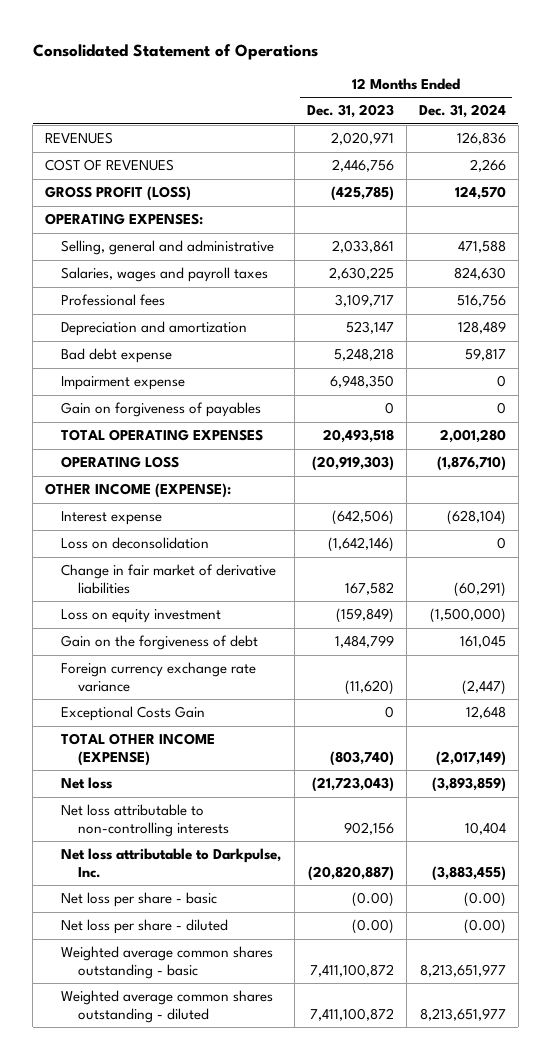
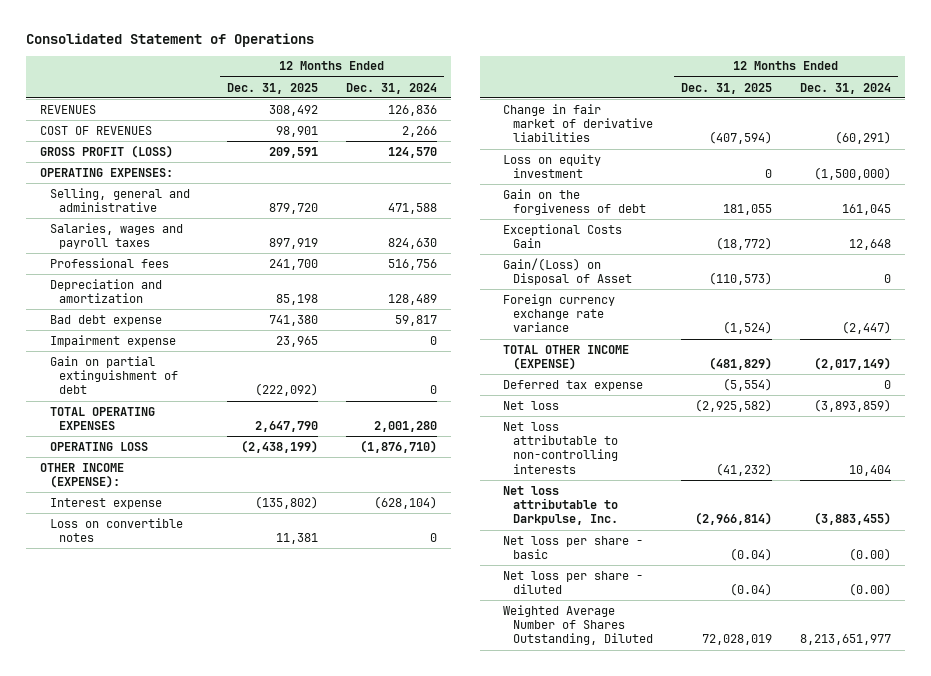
- | 12 Months Ended Dec. 31, 2023 | 12 Months Ended Dec. 31, 2024
+ | 12 Months Ended Dec. 31, 2025 | 12 Months Ended Dec. 31, 2024
- Gain on forgiveness of payables | 0 | 0
+ Gain on partial extinguishment of debt | (222,092) | 0
- Loss on deconsolidation | (1,642,146) | 0
+ Loss on convertible notes | 11,381 | 0
+ Gain/(Loss) on Disposal of Asset | (110,573) | 0
moved down: Foreign currency exchange rate variance | (1,524) | (2,447)
+ Deferred tax expense | (5,554) | 0
- Weighted average common shares outstanding - basic | 7,411,100,872 | 8,213,651,977
- Weighted average common shares outstanding - diluted | 7,411,100,872 | 8,213,651,977
+ Weighted Average Number of Shares Outstanding, Diluted | 72,028,019 | 8,213,651,977

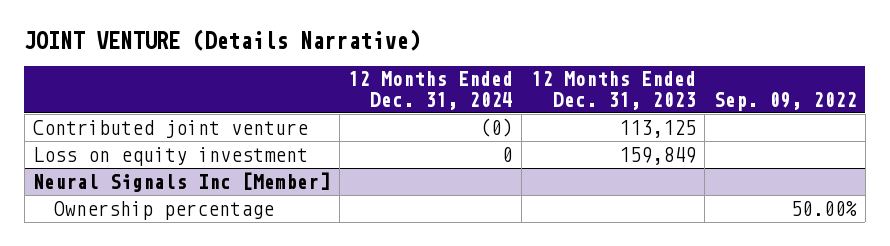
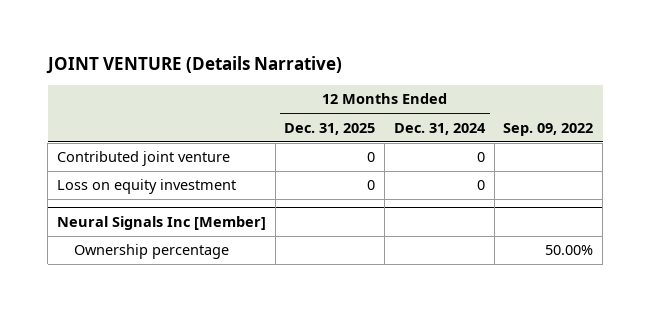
- | 12 Months Ended Dec. 31, 2024 | 12 Months Ended Dec. 31, 2023 | Sep. 09, 2022
+ | 12 Months Ended Dec. 31, 2025 | 12 Months Ended Dec. 31, 2024 | Sep. 09, 2022
- Contributed joint venture | (0) | 113,125 |
+ Contributed joint venture | 0 | 0 |

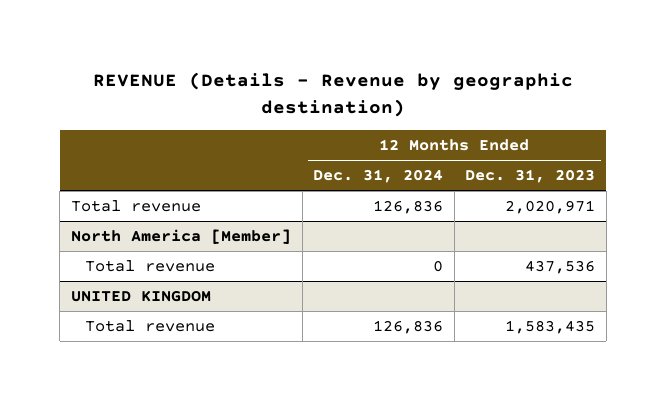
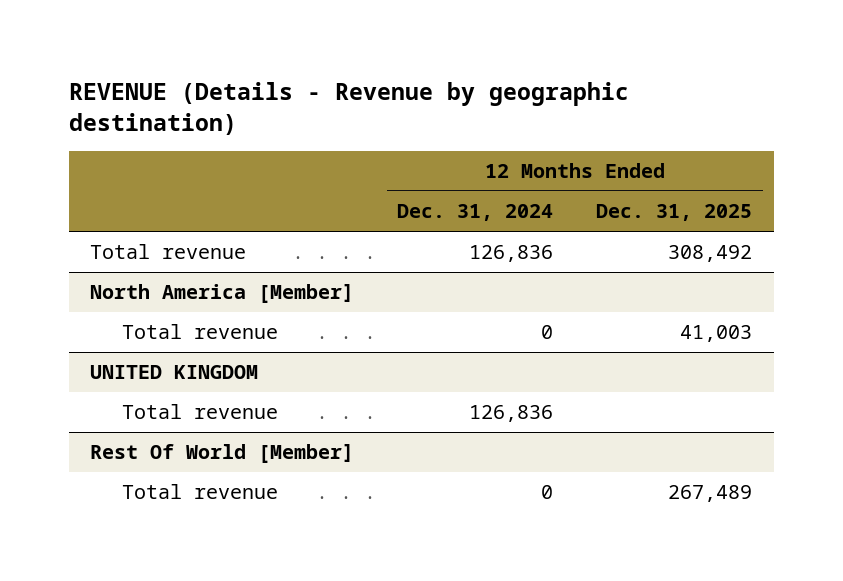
- | 12 Months Ended Dec. 31, 2024 | 12 Months Ended Dec. 31, 2023
+ | 12 Months Ended Dec. 31, 2024 | 12 Months Ended Dec. 31, 2025
+ Rest Of World [Member]
+ Total revenue | 0 | 267,489

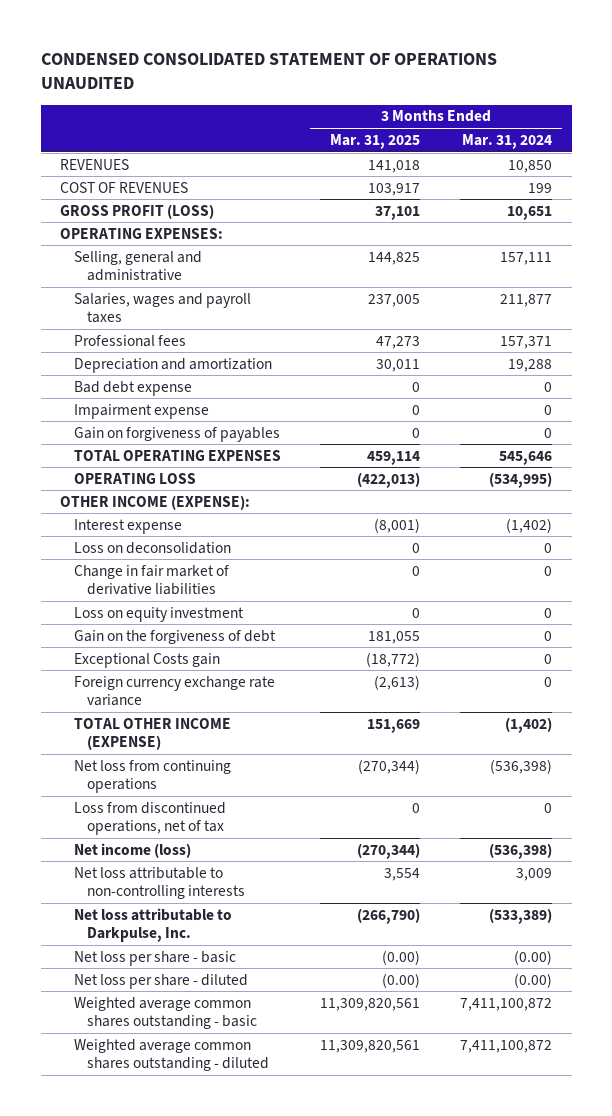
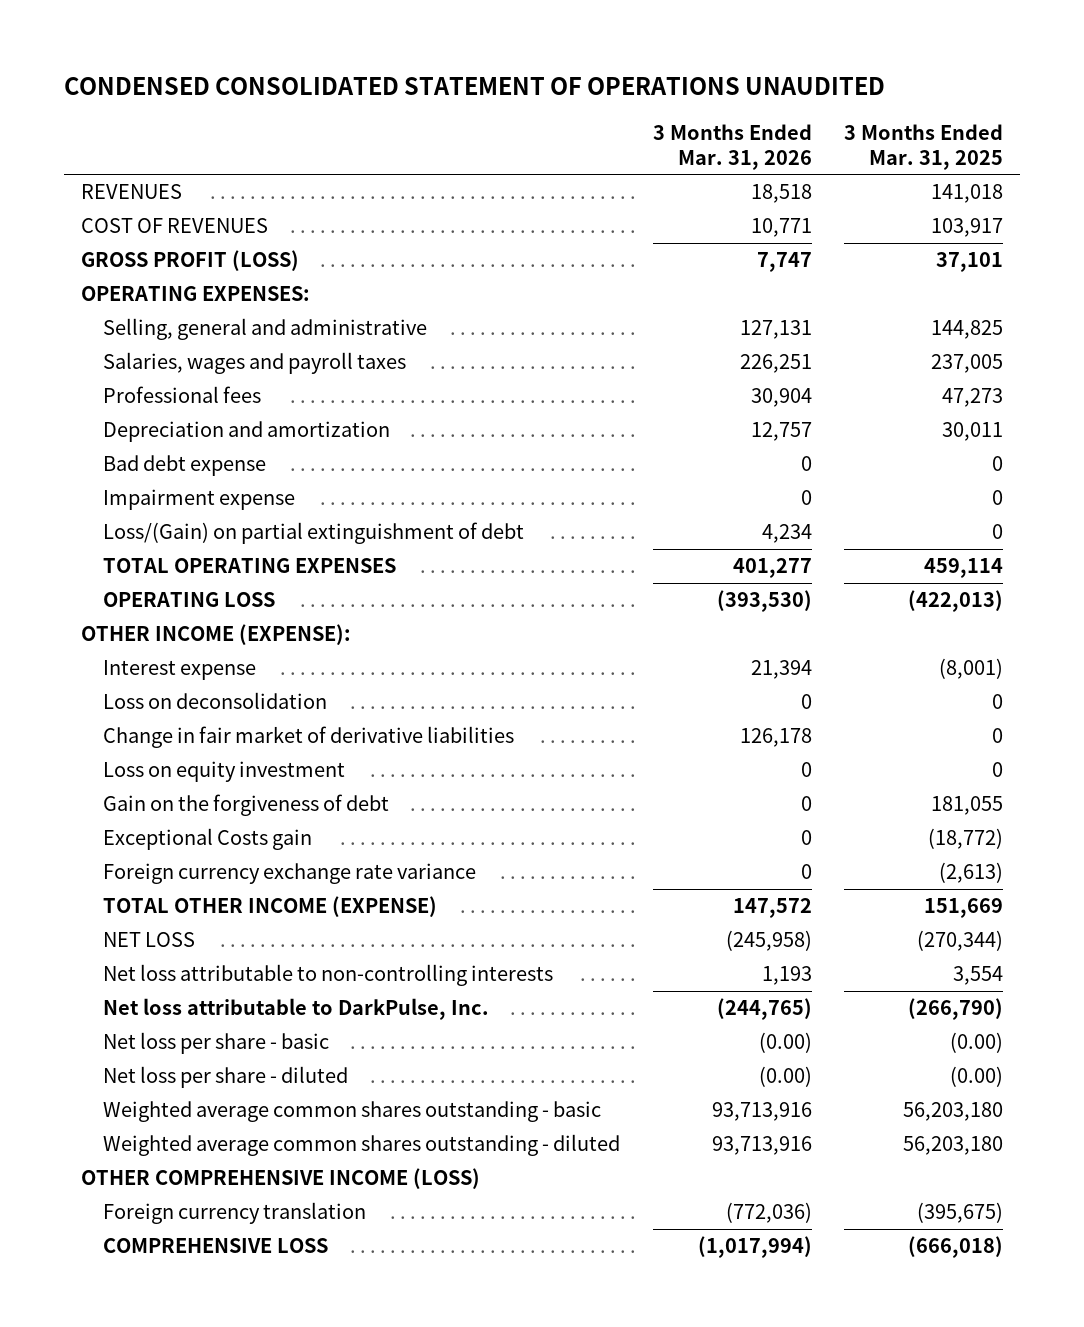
- | 3 Months Ended Mar. 31, 2025 | 3 Months Ended Mar. 31, 2024
+ | 3 Months Ended Mar. 31, 2026 | 3 Months Ended Mar. 31, 2025
- Gain on forgiveness of payables | 0 | 0
+ Loss/(Gain) on partial extinguishment of debt | 4,234 | 0
- Net loss from continuing operations | (270,344) | (536,398)
- Loss from discontinued operations, net of tax | 0 | 0
- Net income (loss) | (270,344) | (536,398)
+ NET LOSS | (245,958) | (270,344)
- Net loss attributable to Darkpulse, Inc. | (266,790) | (533,389)
+ Net loss attributable to DarkPulse, Inc. | (244,765) | (266,790)
- Weighted average common shares outstanding - basic | 11,309,820,561 | 7,411,100,872
- Weighted average common shares outstanding - diluted | 11,309,820,561 | 7,411,100,872
+ Weighted average common shares outstanding - basic | 93,713,916 | 56,203,180
+ Weighted average common shares outstanding - diluted | 93,713,916 | 56,203,180
+ OTHER COMPREHENSIVE INCOME (LOSS)
+ Foreign currency translation | (772,036) | (395,675)
+ COMPREHENSIVE LOSS | (1,017,994) | (666,018)

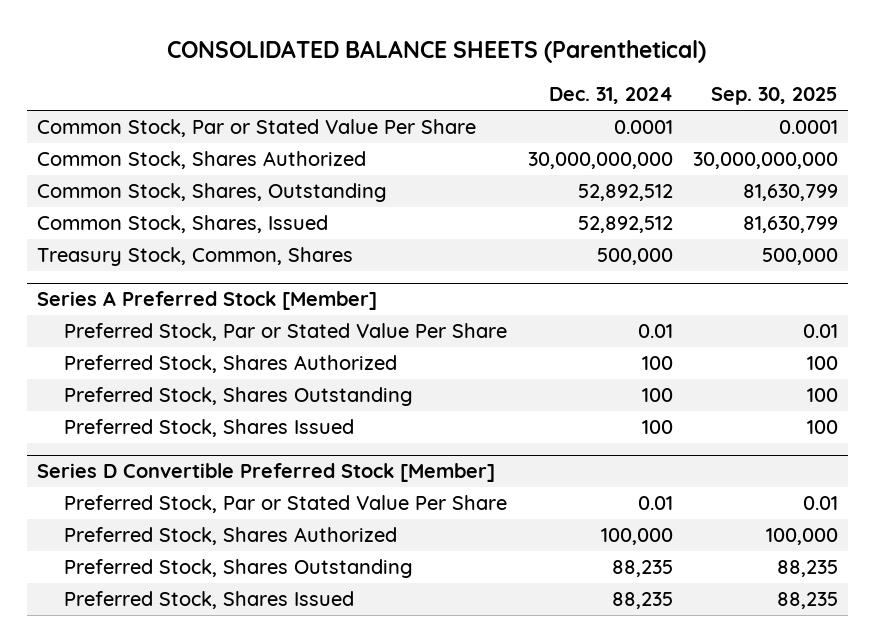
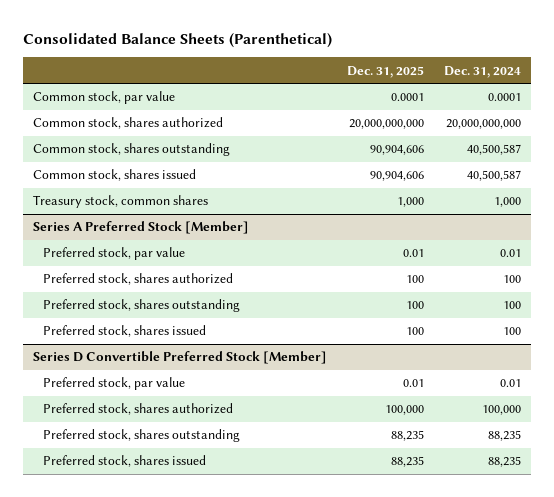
- CONSOLIDATED BALANCE SHEETS (Parenthetical)
+ Consolidated Balance Sheets (Parenthetical)
- | Dec. 31, 2024 | Sep. 30, 2025
+ | Dec. 31, 2025 | Dec. 31, 2024
- Common Stock, Par or Stated Value Per Share | 0.0001 | 0.0001
- Common Stock, Shares Authorized | 30,000,000,000 | 30,000,000,000
- Common Stock, Shares, Outstanding | 52,892,512 | 81,630,799
- Common Stock, Shares, Issued | 52,892,512 | 81,630,799
- Treasury Stock, Common, Shares | 500,000 | 500,000
+ Common stock, par value | 0.0001 | 0.0001
+ Common stock, shares authorized | 20,000,000,000 | 20,000,000,000
+ Common stock, shares outstanding | 90,904,606 | 40,500,587
+ Common stock, shares issued | 90,904,606 | 40,500,587
+ Treasury stock, common shares | 1,000 | 1,000
@ Series A Preferred Stock [Member]
- Preferred Stock, Par or Stated Value Per Share | 0.01 | 0.01
- Preferred Stock, Shares Authorized | 100 | 100
- Preferred Stock, Shares Outstanding | 100 | 100
- Preferred Stock, Shares Issued | 100 | 100
+ Preferred stock, par value | 0.01 | 0.01
+ Preferred stock, shares authorized | 100 | 100
+ Preferred stock, shares outstanding | 100 | 100
+ Preferred stock, shares issued | 100 | 100
@ Series D Convertible Preferred Stock [Member]
- Preferred Stock, Par or Stated Value Per Share | 0.01 | 0.01
- Preferred Stock, Shares Authorized | 100,000 | 100,000
- Preferred Stock, Shares Outstanding | 88,235 | 88,235
- Preferred Stock, Shares Issued | 88,235 | 88,235
+ Preferred stock, par value | 0.01 | 0.01
+ Preferred stock, shares authorized | 100,000 | 100,000
+ Preferred stock, shares outstanding | 88,235 | 88,235
+ Preferred stock, shares issued | 88,235 | 88,235

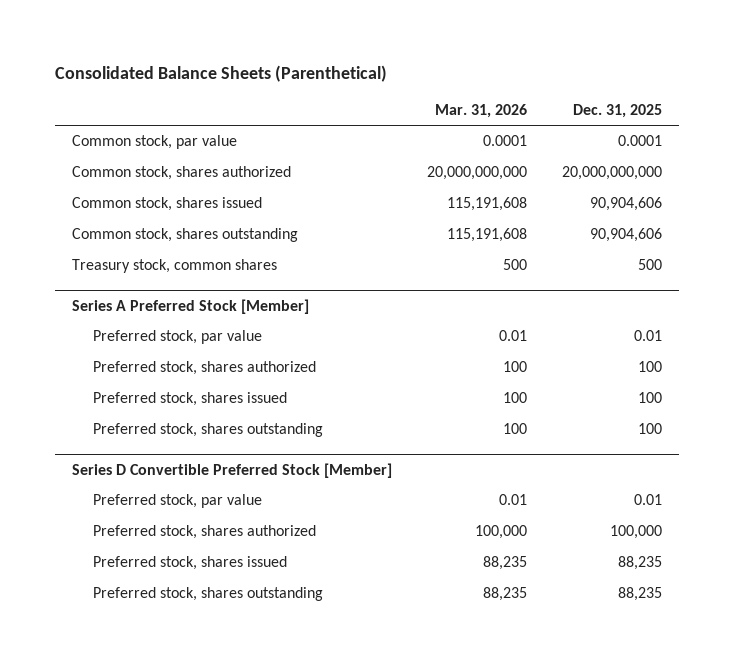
- | Dec. 31, 2025 | Dec. 31, 2024
+ | Mar. 31, 2026 | Dec. 31, 2025
- Treasury stock, common shares | 1,000 | 1,000
moved down: Common stock, shares outstanding | 115,191,608 | 90,904,606
+ Treasury stock, common shares | 500 | 500
@ Series A Preferred Stock [Member]
moved down: Preferred stock, shares outstanding | 100 | 100
@ Series D Convertible Preferred Stock [Member]
moved down: Preferred stock, shares outstanding | 88,235 | 88,235

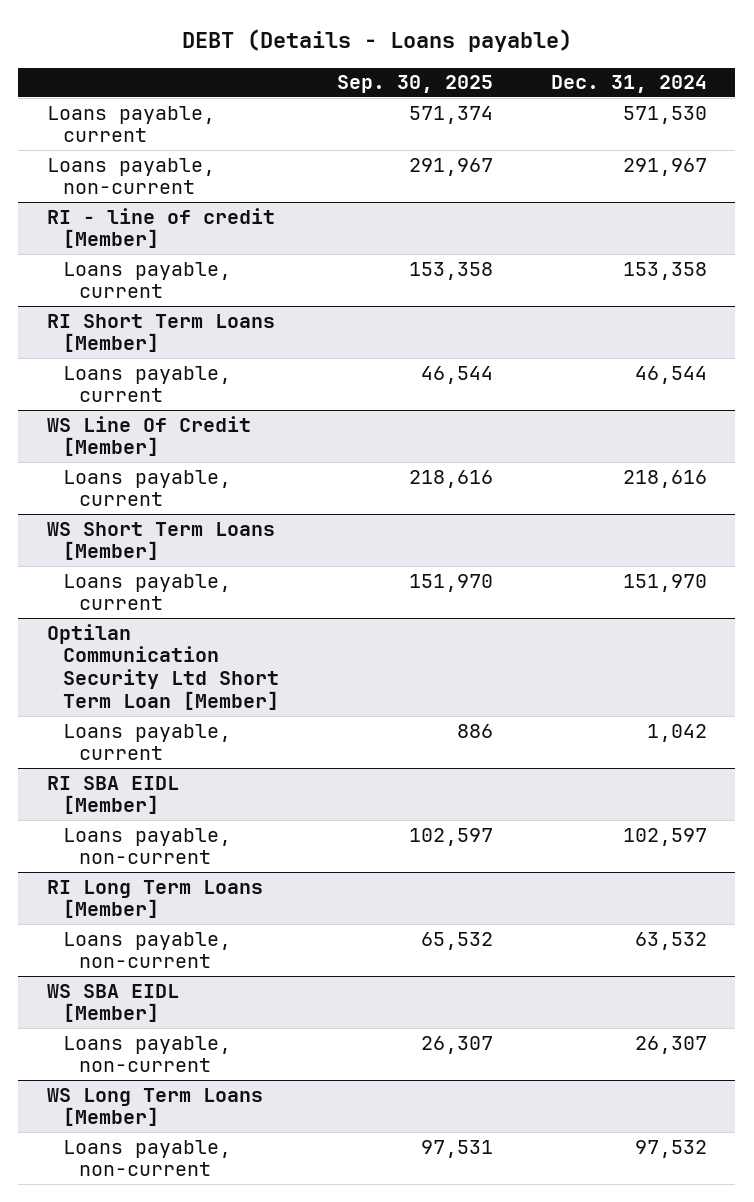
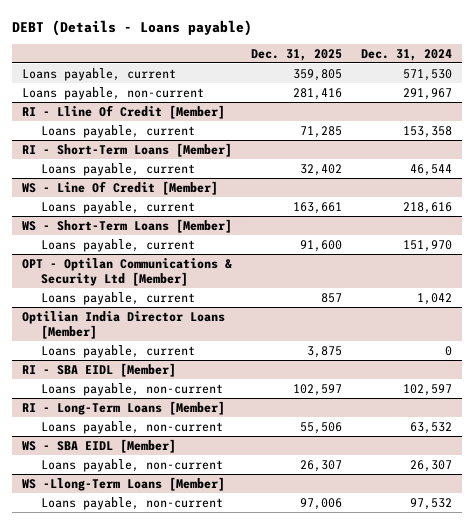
- | Sep. 30, 2025 | Dec. 31, 2024
+ | Dec. 31, 2025 | Dec. 31, 2024
- RI - line of credit [Member]
+ RI - Lline Of Credit [Member]
- RI Short Term Loans [Member]
+ RI - Short-Term Loans [Member]
- WS Line Of Credit [Member]
+ WS - Line Of Credit [Member]
- WS Short Term Loans [Member]
+ WS - Short-Term Loans [Member]
- Optilan Communication Security Ltd Short Term Loan [Member]
+ OPT - Optilan Communications & Security Ltd [Member]
- RI SBA EIDL [Member]
+ Optilian India Director Loans [Member]
+ Loans payable, current | 3,875 | 0
+ RI - SBA EIDL [Member]
- RI Long Term Loans [Member]
+ RI - Long-Term Loans [Member]
- WS SBA EIDL [Member]
+ WS - SBA EIDL [Member]
- WS Long Term Loans [Member]
+ WS -Llong-Term Loans [Member]

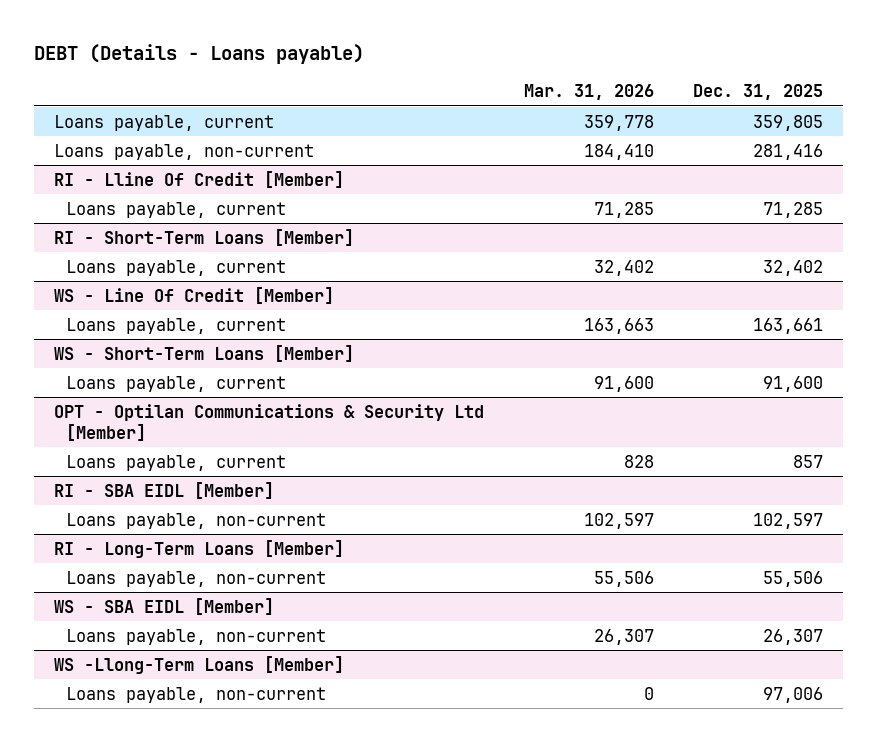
- | Dec. 31, 2025 | Dec. 31, 2024
+ | Mar. 31, 2026 | Dec. 31, 2025
- Optilian India Director Loans [Member]
- Loans payable, current | 3,875 | 0

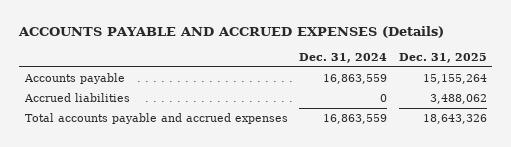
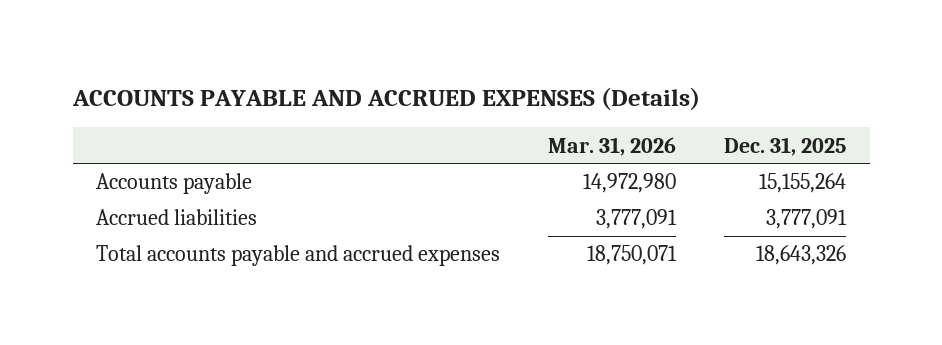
- | Dec. 31, 2024 | Dec. 31, 2025
+ | Mar. 31, 2026 | Dec. 31, 2025
- Accrued liabilities | 0 | 3,488,062
+ Accrued liabilities | 3,777,091 | 3,777,091

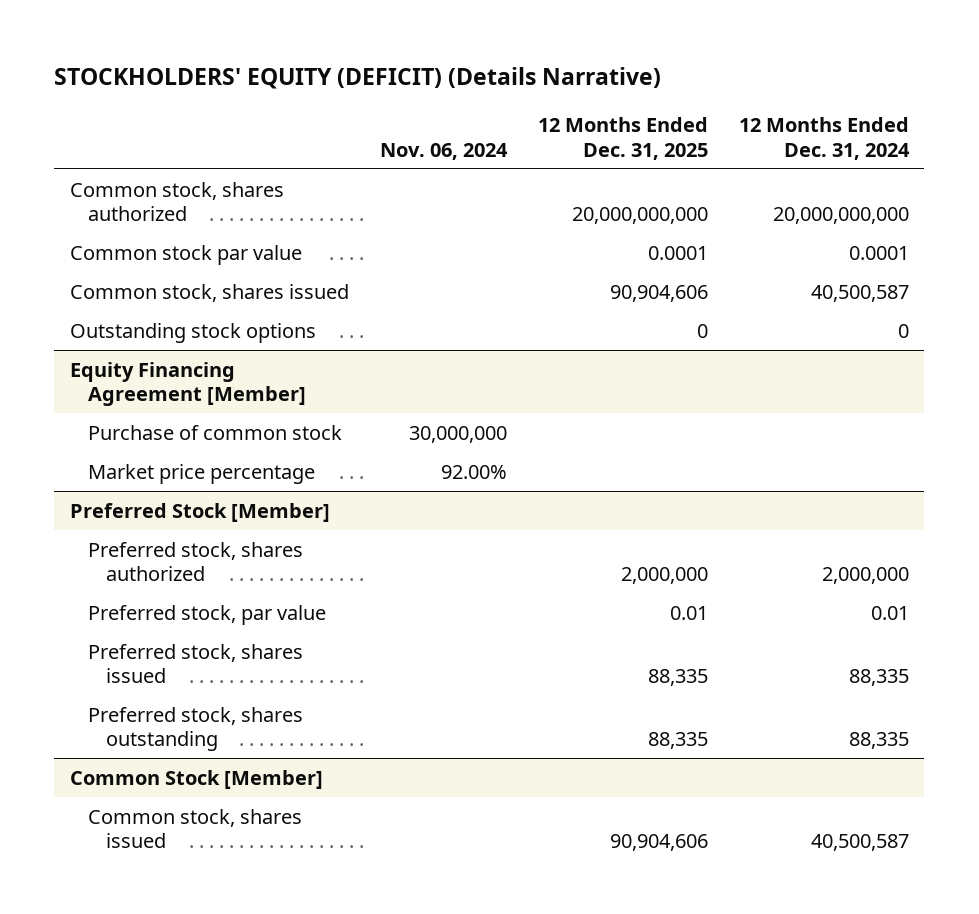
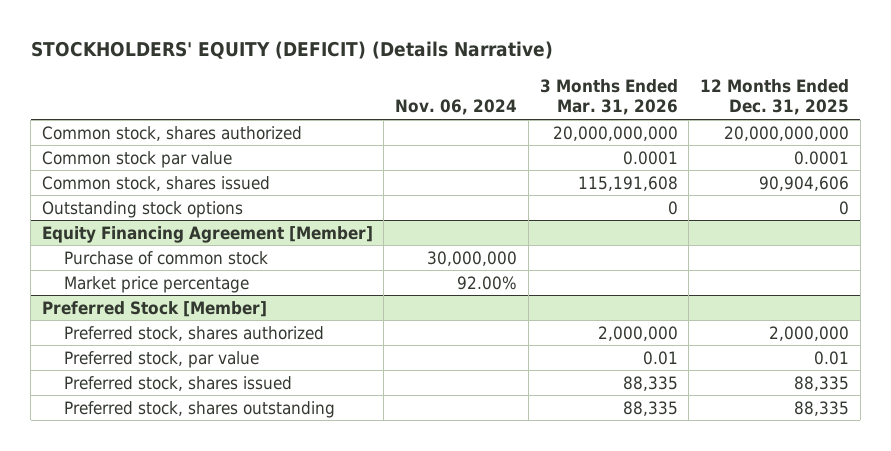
- | Nov. 06, 2024 | 12 Months Ended Dec. 31, 2025 | 12 Months Ended Dec. 31, 2024
+ | Nov. 06, 2024 | 3 Months Ended Mar. 31, 2026 | 12 Months Ended Dec. 31, 2025
- Common Stock [Member]
- Common stock, shares issued | | 90,904,606 | 40,500,587

